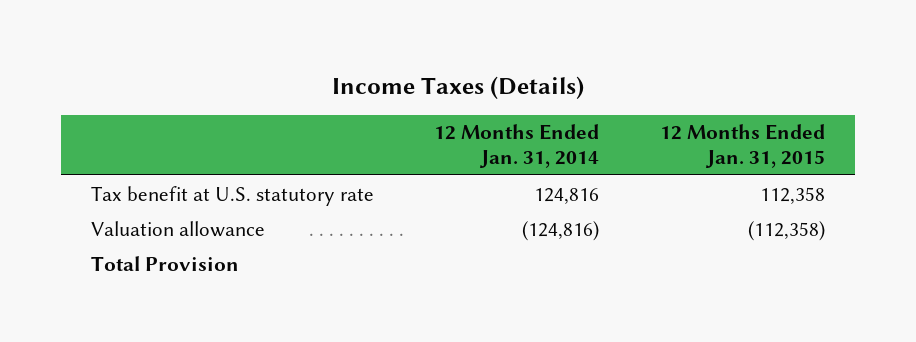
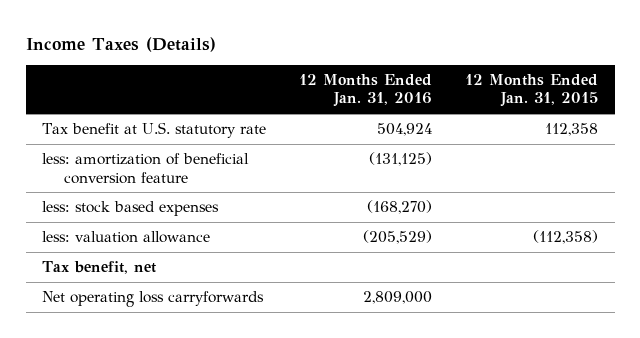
- | 12 Months Ended Jan. 31, 2014 | 12 Months Ended Jan. 31, 2015
+ | 12 Months Ended Jan. 31, 2016 | 12 Months Ended Jan. 31, 2015
- Valuation allowance | (124,816) | (112,358)
- Total Provision
+ less: amortization of beneficial conversion feature | (131,125) |
+ less: stock based expenses | (168,270) |
+ less: valuation allowance | (205,529) | (112,358)
+ Tax benefit, net
+ Net operating loss carryforwards | 2,809,000 |

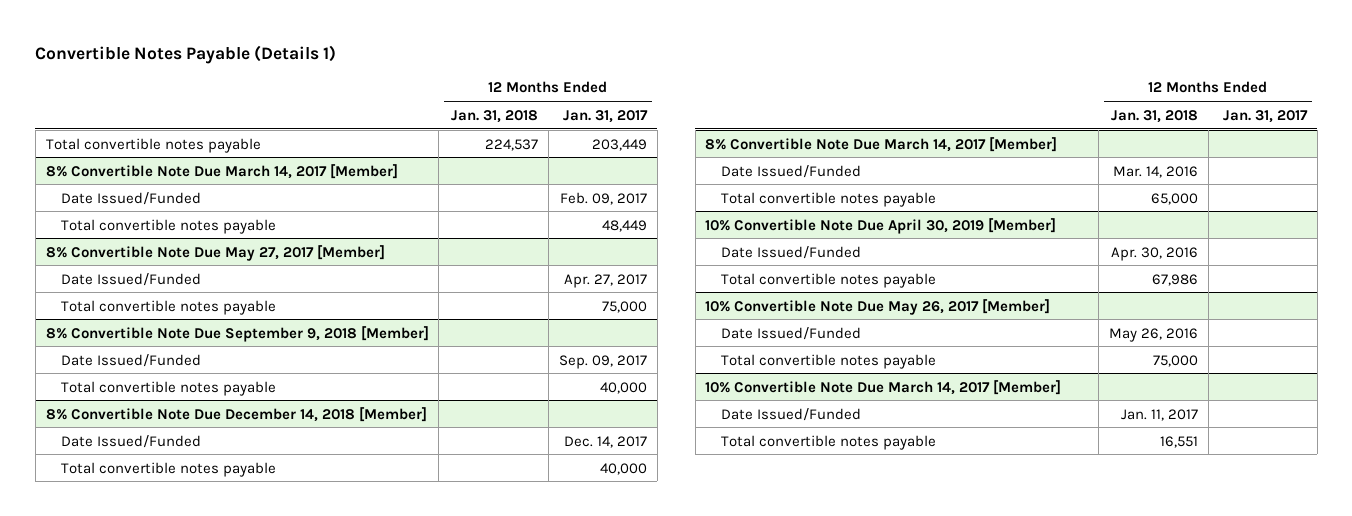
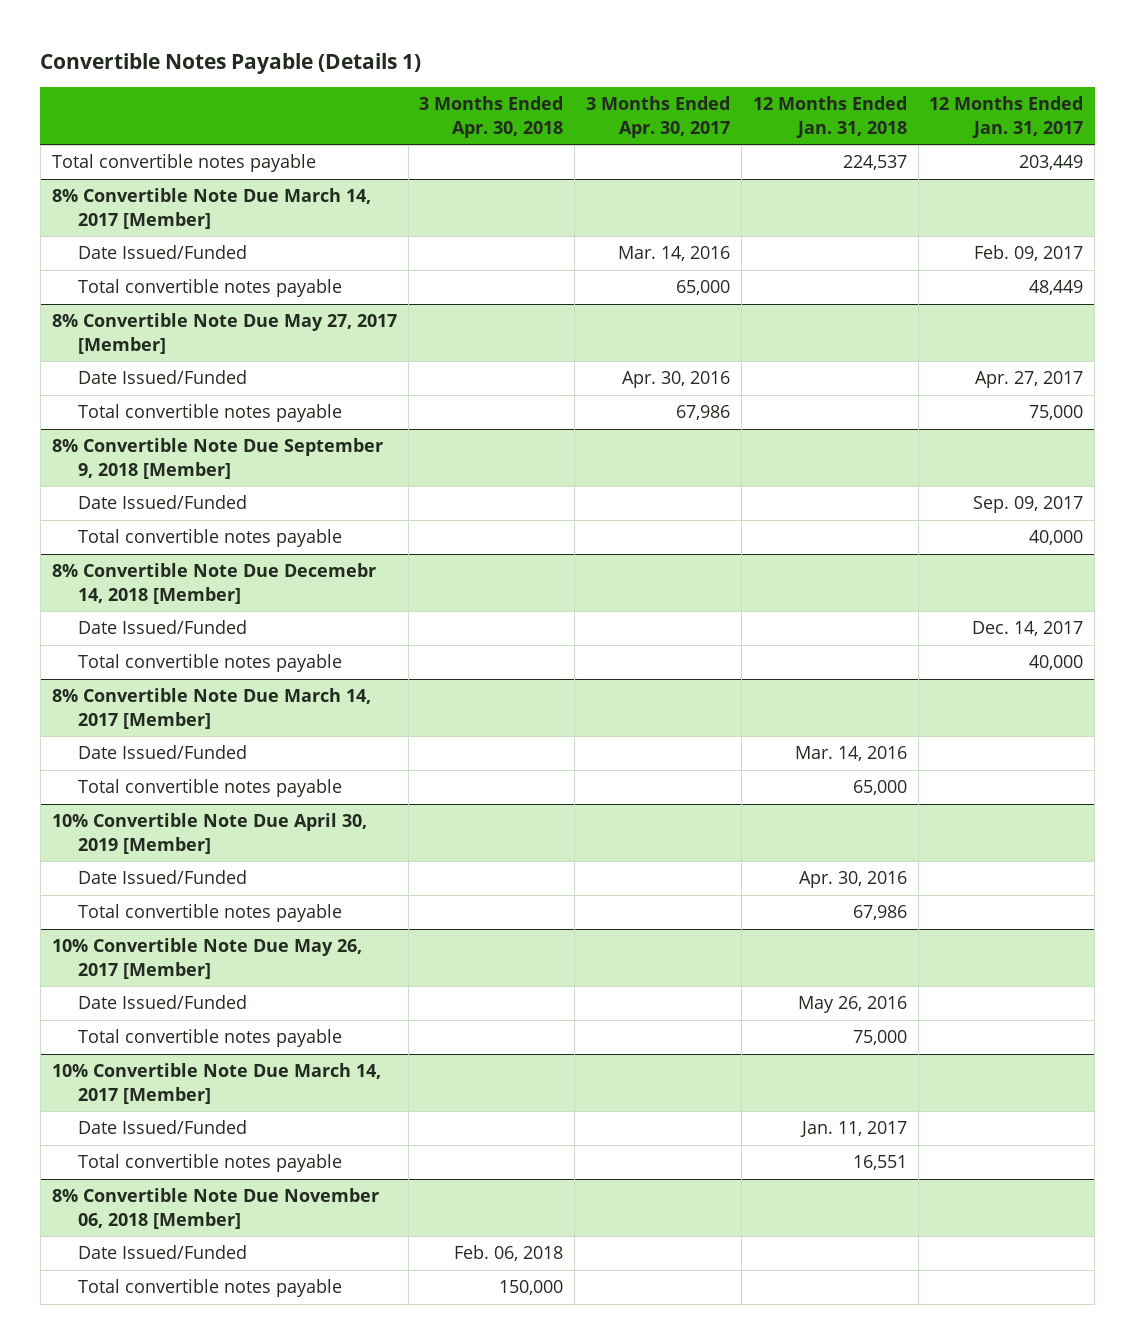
- | 12 Months Ended Jan. 31, 2018 | 12 Months Ended Jan. 31, 2017
+ | 3 Months Ended Apr. 30, 2018 | 3 Months Ended Apr. 30, 2017 | 12 Months Ended Jan. 31, 2018 | 12 Months Ended Jan. 31, 2017
- 8% Convertible Note Due December 14, 2018 [Member]
+ 8% Convertible Note Due Decemebr 14, 2018 [Member]
+ 8% Convertible Note Due November 06, 2018 [Member]
+ Date Issued/Funded | Feb. 06, 2018 | | |
+ Total convertible notes payable | 150,000 | | |

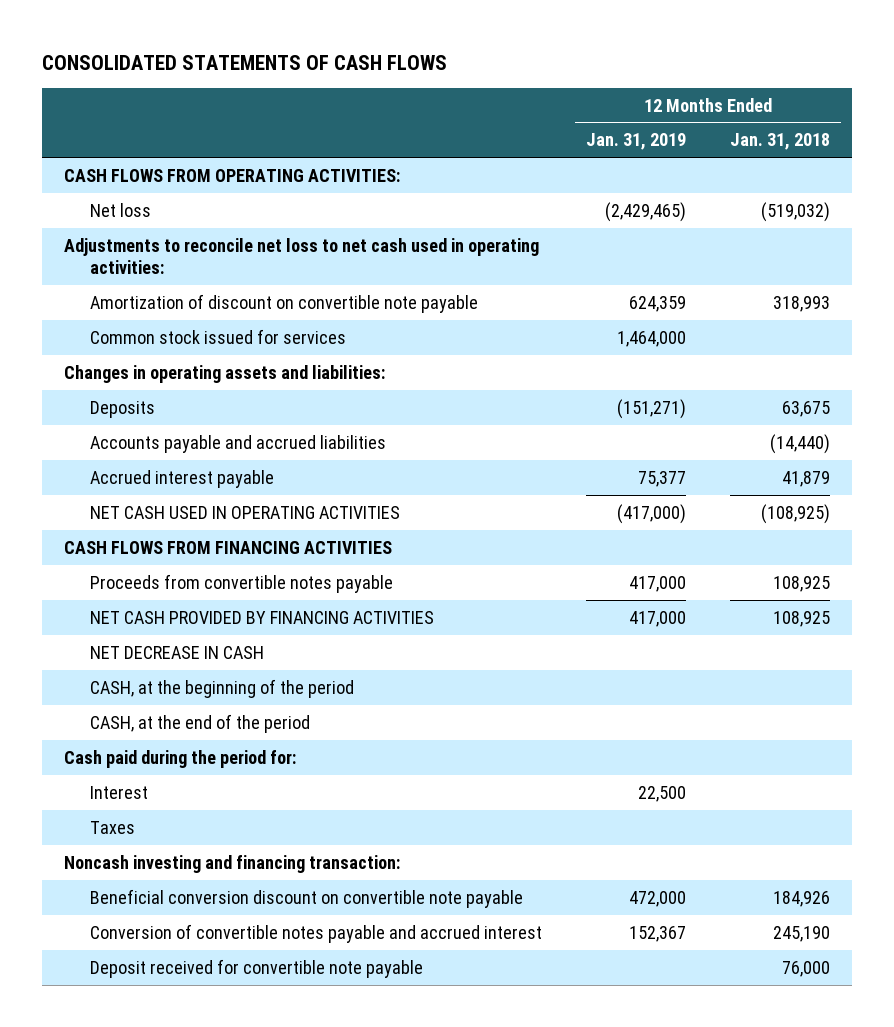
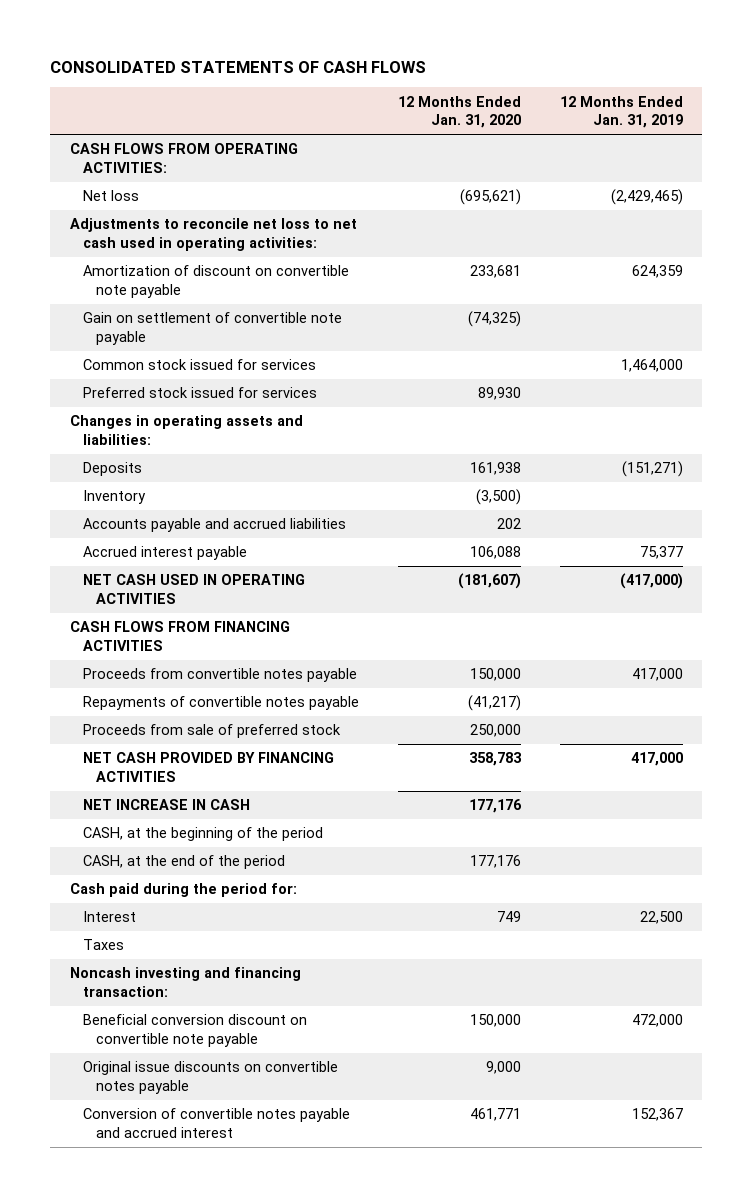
- | 12 Months Ended Jan. 31, 2019 | 12 Months Ended Jan. 31, 2018
+ | 12 Months Ended Jan. 31, 2020 | 12 Months Ended Jan. 31, 2019
+ Gain on settlement of convertible note payable | (74,325) |
+ Preferred stock issued for services | 89,930 |
+ Inventory | (3,500) |
+ Repayments of convertible notes payable | (41,217) |
+ Proceeds from sale of preferred stock | 250,000 |
- NET DECREASE IN CASH
+ NET INCREASE IN CASH | 177,176 |
+ Original issue discounts on convertible notes payable | 9,000 |
- Deposit received for convertible note payable | | 76,000

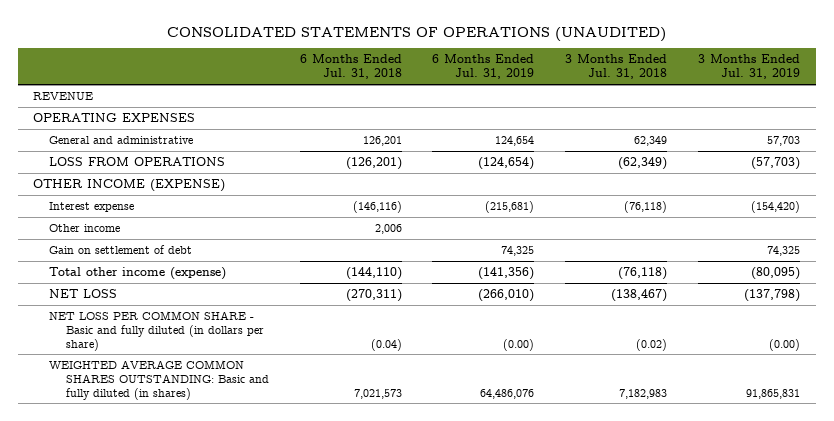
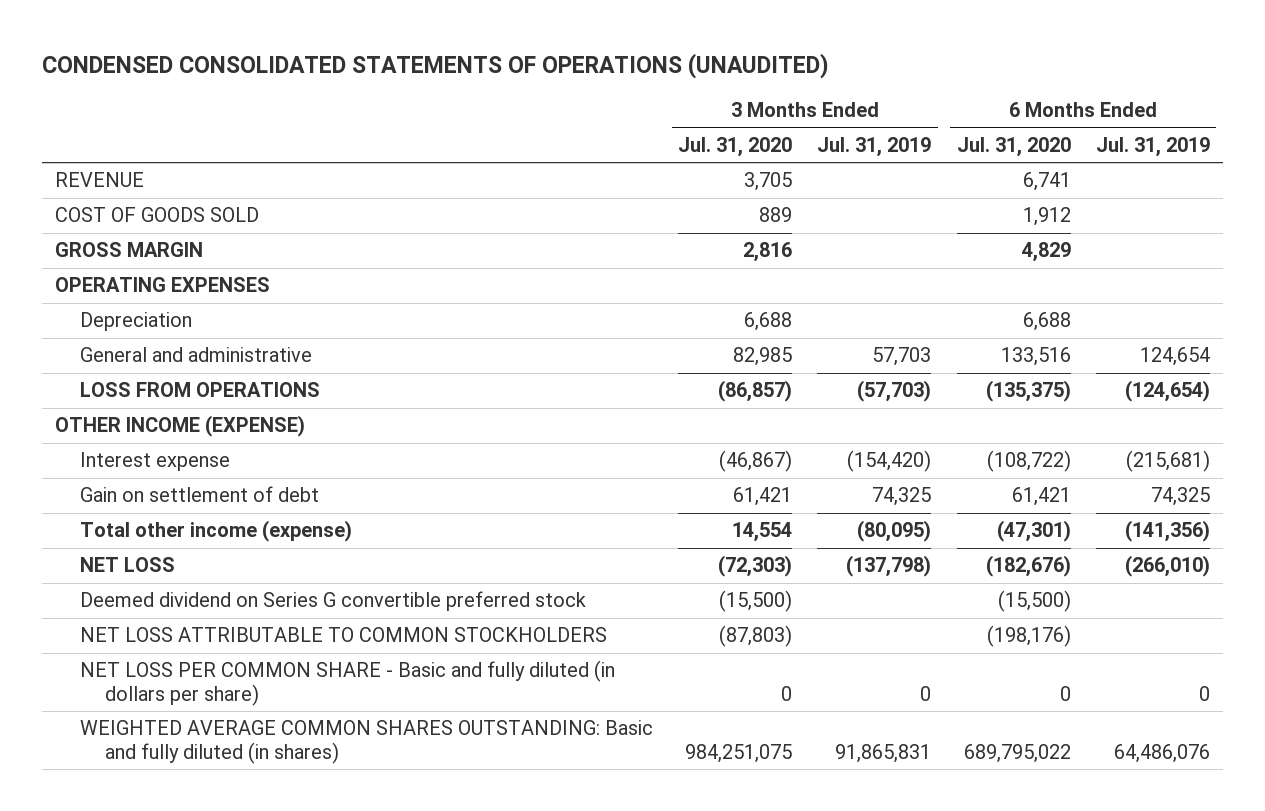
- CONSOLIDATED STATEMENTS OF OPERATIONS (UNAUDITED)
+ CONDENSED CONSOLIDATED STATEMENTS OF OPERATIONS (UNAUDITED)
- | 6 Months Ended Jul. 31, 2018 | 6 Months Ended Jul. 31, 2019 | 3 Months Ended Jul. 31, 2018 | 3 Months Ended Jul. 31, 2019
+ | 3 Months Ended Jul. 31, 2020 | 3 Months Ended Jul. 31, 2019 | 6 Months Ended Jul. 31, 2020 | 6 Months Ended Jul. 31, 2019
+ COST OF GOODS SOLD | 889 | | 1,912 |
+ GROSS MARGIN | 2,816 | | 4,829 |
+ Depreciation | 6,688 | | 6,688 |
- Other income | 2,006 | | |
- NET LOSS PER COMMON SHARE - Basic and fully diluted (in dollars per share) | (0.04) | (0.00) | (0.02) | (0.00)
+ Deemed dividend on Series G convertible preferred stock | (15,500) | | (15,500) |
+ NET LOSS ATTRIBUTABLE TO COMMON STOCKHOLDERS | (87,803) | | (198,176) |
+ NET LOSS PER COMMON SHARE - Basic and fully diluted (in dollars per share) | 0 | 0 | 0 | 0

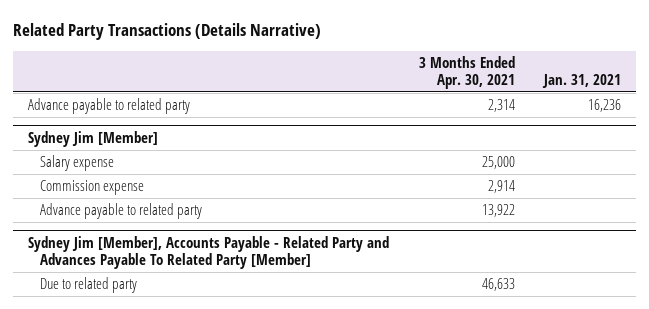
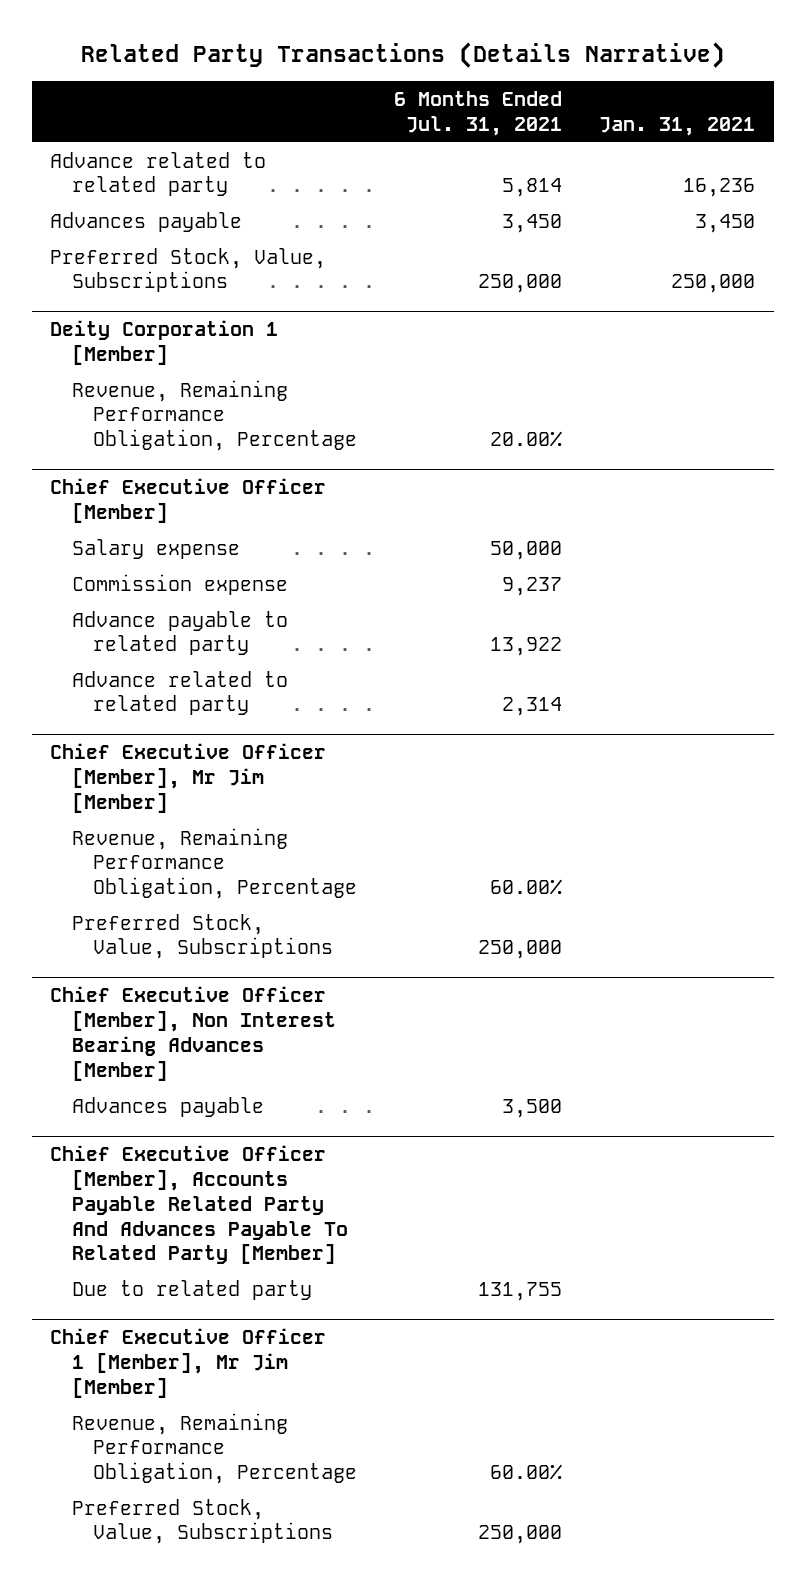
- | 3 Months Ended Apr. 30, 2021 | Jan. 31, 2021
+ | 6 Months Ended Jul. 31, 2021 | Jan. 31, 2021
- Advance payable to related party | 2,314 | 16,236
- Sydney Jim [Member]
+ Advance related to related party | 5,814 | 16,236
+ Advances payable | 3,450 | 3,450
+ Preferred Stock, Value, Subscriptions | 250,000 | 250,000
+ Deity Corporation 1 [Member]
+ Revenue, Remaining Performance Obligation, Percentage | 20.00% |
+ Chief Executive Officer [Member]
- Sydney Jim [Member], Accounts Payable - Related Party and Advances Payable To Related Party [Member]
+ Advance related to related party | 2,314 |
+ Chief Executive Officer [Member], Mr Jim [Member]
+ Revenue, Remaining Performance Obligation, Percentage | 60.00% |
+ Preferred Stock, Value, Subscriptions | 250,000 |
+ Chief Executive Officer [Member], Non Interest Bearing Advances [Member]
+ Advances payable | 3,500 |
+ Chief Executive Officer [Member], Accounts Payable Related Party And Advances Payable To Related Party [Member]
+ Chief Executive Officer 1 [Member], Mr Jim [Member]
+ Revenue, Remaining Performance Obligation, Percentage | 60.00% |
+ Preferred Stock, Value, Subscriptions | 250,000 |

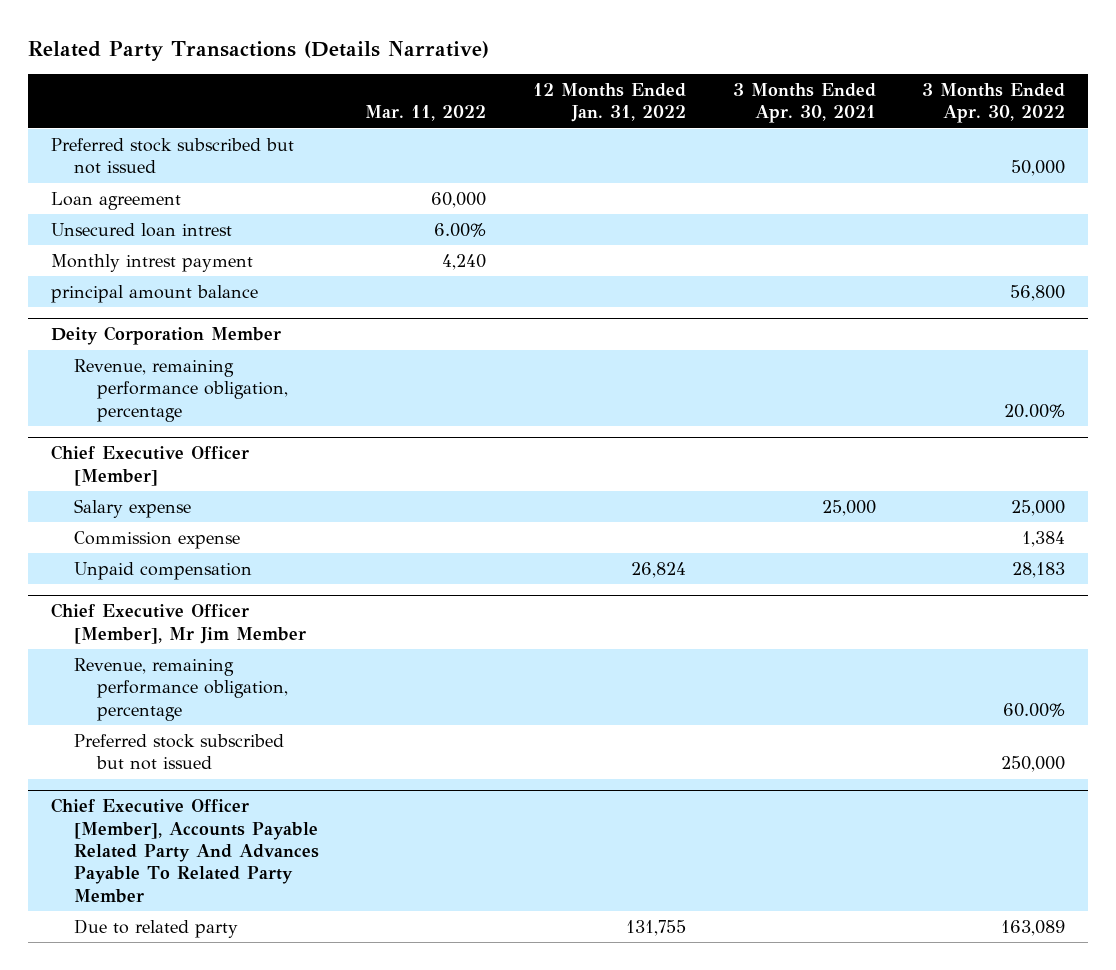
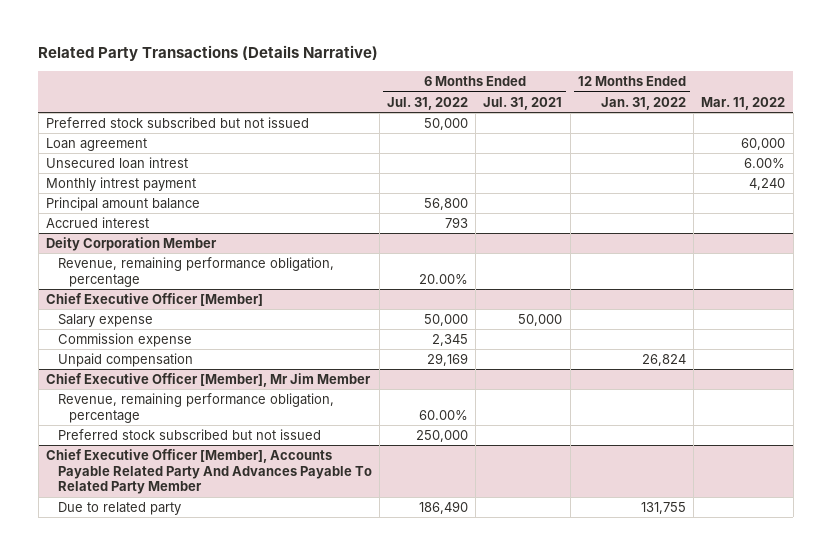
- | Mar. 11, 2022 | 12 Months Ended Jan. 31, 2022 | 3 Months Ended Apr. 30, 2021 | 3 Months Ended Apr. 30, 2022
+ | 6 Months Ended Jul. 31, 2022 | 6 Months Ended Jul. 31, 2021 | 12 Months Ended Jan. 31, 2022 | Mar. 11, 2022
- principal amount balance | | | | 56,800
+ Principal amount balance | 56,800 | | |
+ Accrued interest | 793 | | |

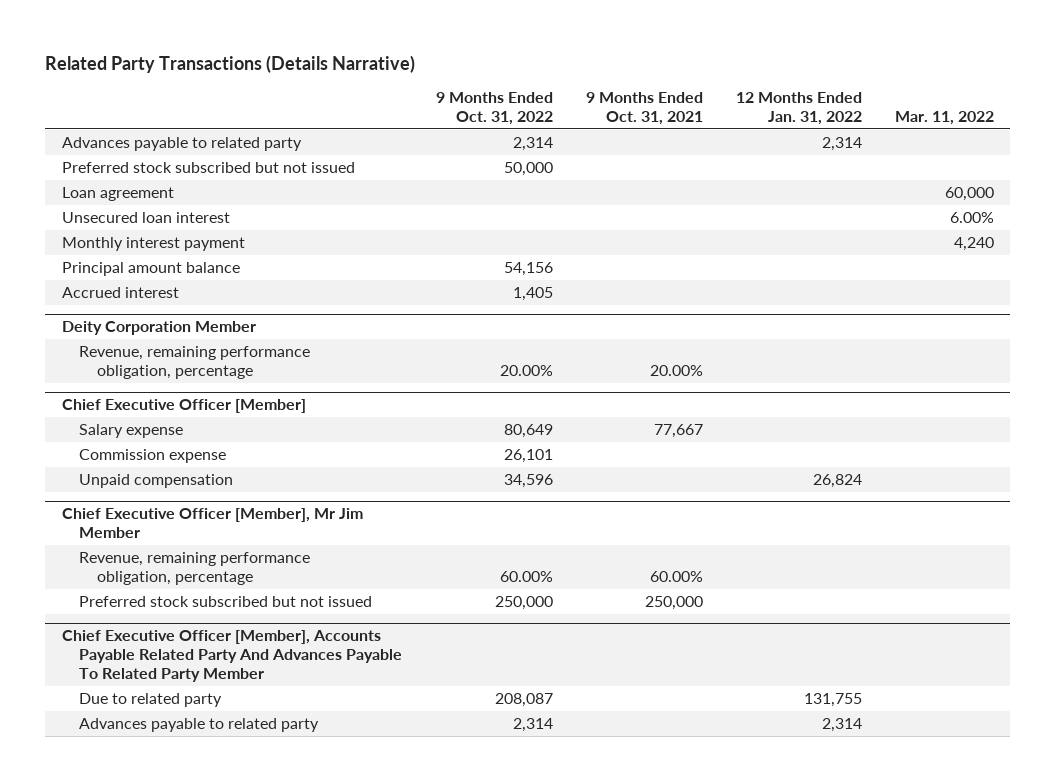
- | 6 Months Ended Jul. 31, 2022 | 6 Months Ended Jul. 31, 2021 | 12 Months Ended Jan. 31, 2022 | Mar. 11, 2022
+ | 9 Months Ended Oct. 31, 2022 | 9 Months Ended Oct. 31, 2021 | 12 Months Ended Jan. 31, 2022 | Mar. 11, 2022
+ Advances payable to related party | 2,314 | | 2,314 |
- Unsecured loan intrest | | | | 6.00%
- Monthly intrest payment | | | | 4,240
+ Unsecured loan interest | | | | 6.00%
+ Monthly interest payment | | | | 4,240
@ Chief Executive Officer [Member], Accounts Payable Related Party And Advances Payable To Related Party Member
+ Advances payable to related party | 2,314 | | 2,314 |

